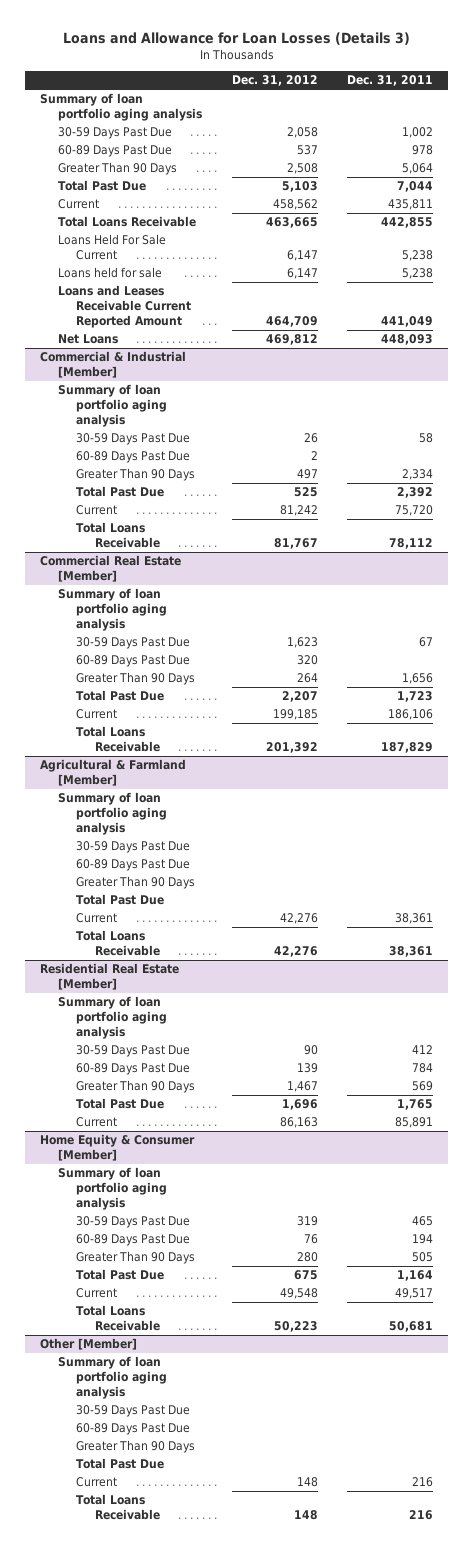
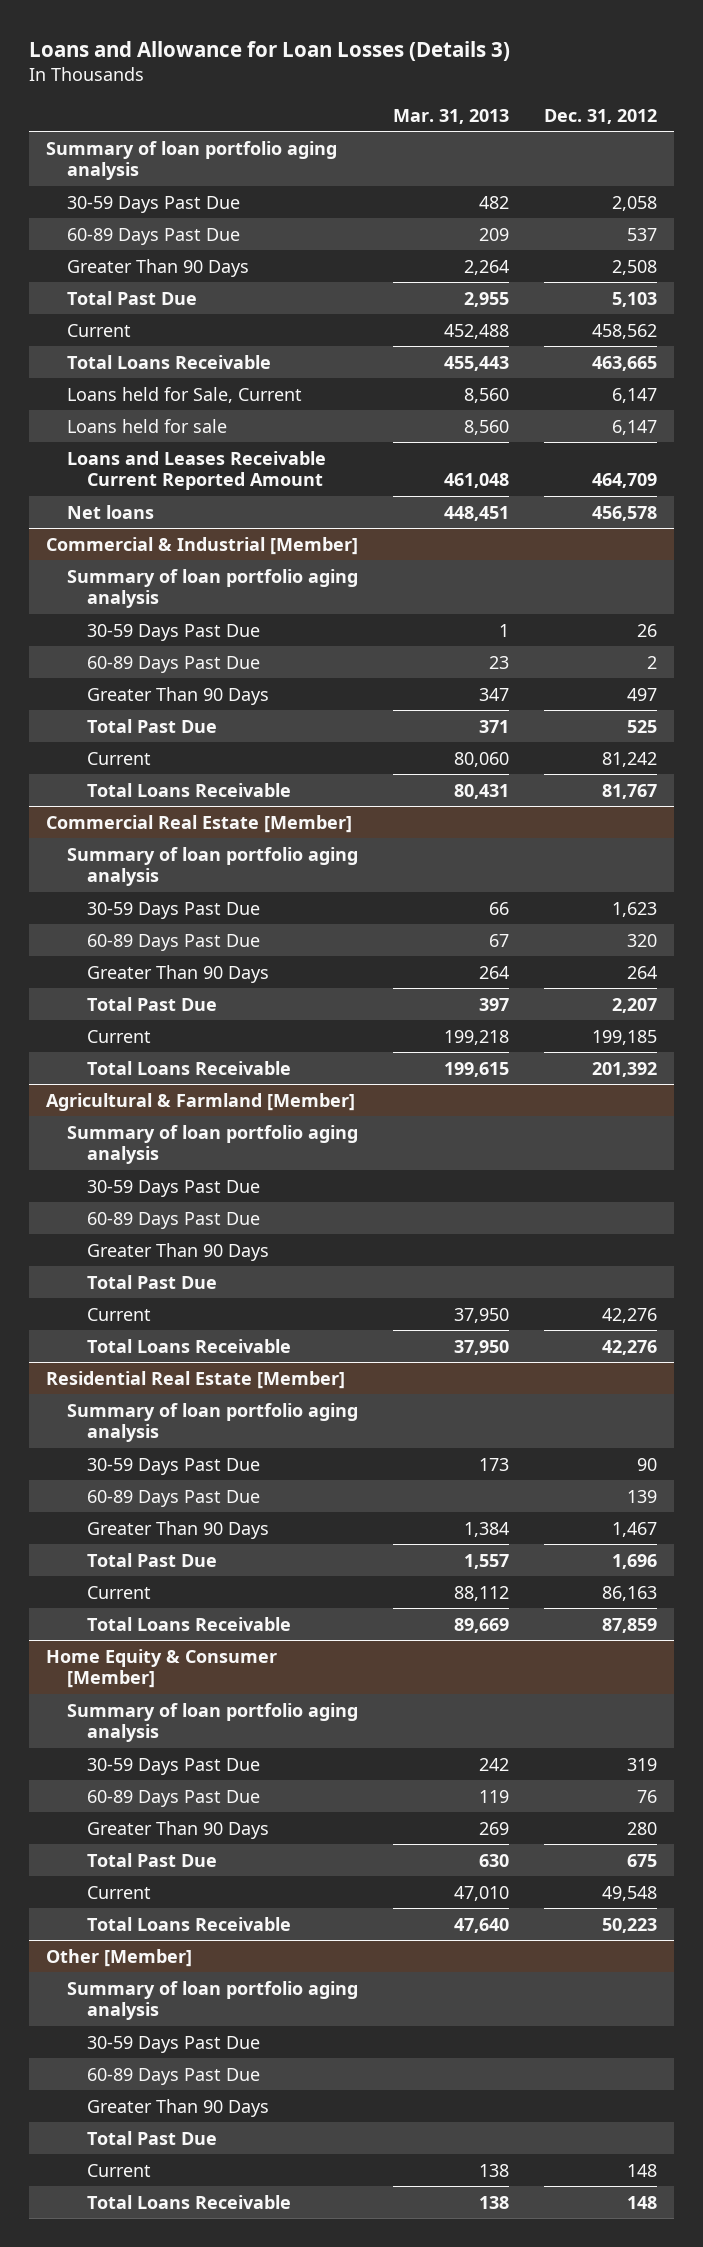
- | Dec. 31, 2012 | Dec. 31, 2011
+ | Mar. 31, 2013 | Dec. 31, 2012
- Loans Held For Sale Current | 6,147 | 5,238
+ Loans held for Sale, Current | 8,560 | 6,147
- Net Loans | 469,812 | 448,093
+ Net loans | 448,451 | 456,578
@ Residential Real Estate [Member]
+ Total Loans Receivable | 89,669 | 87,859

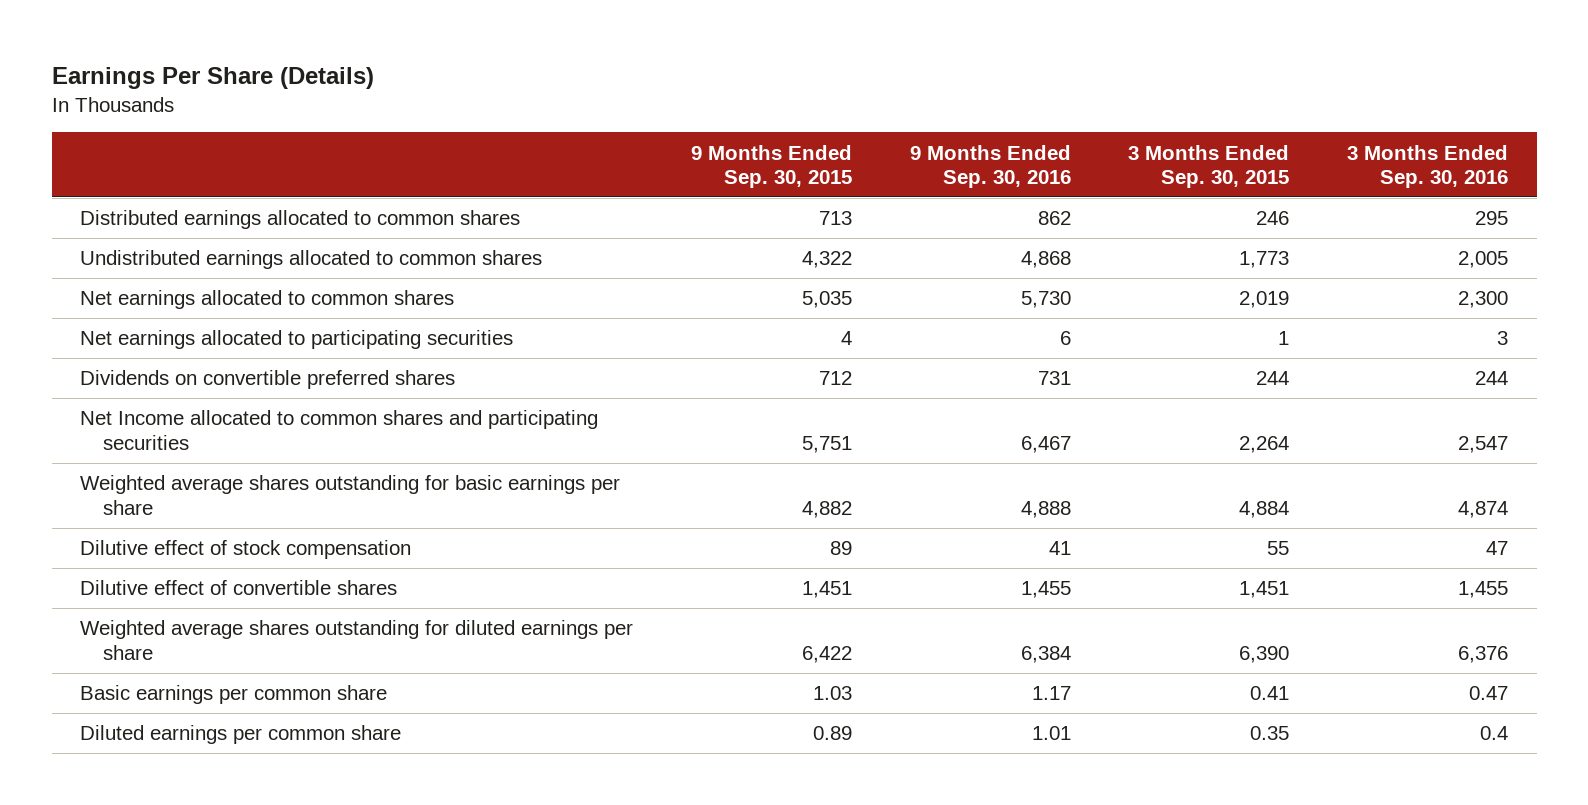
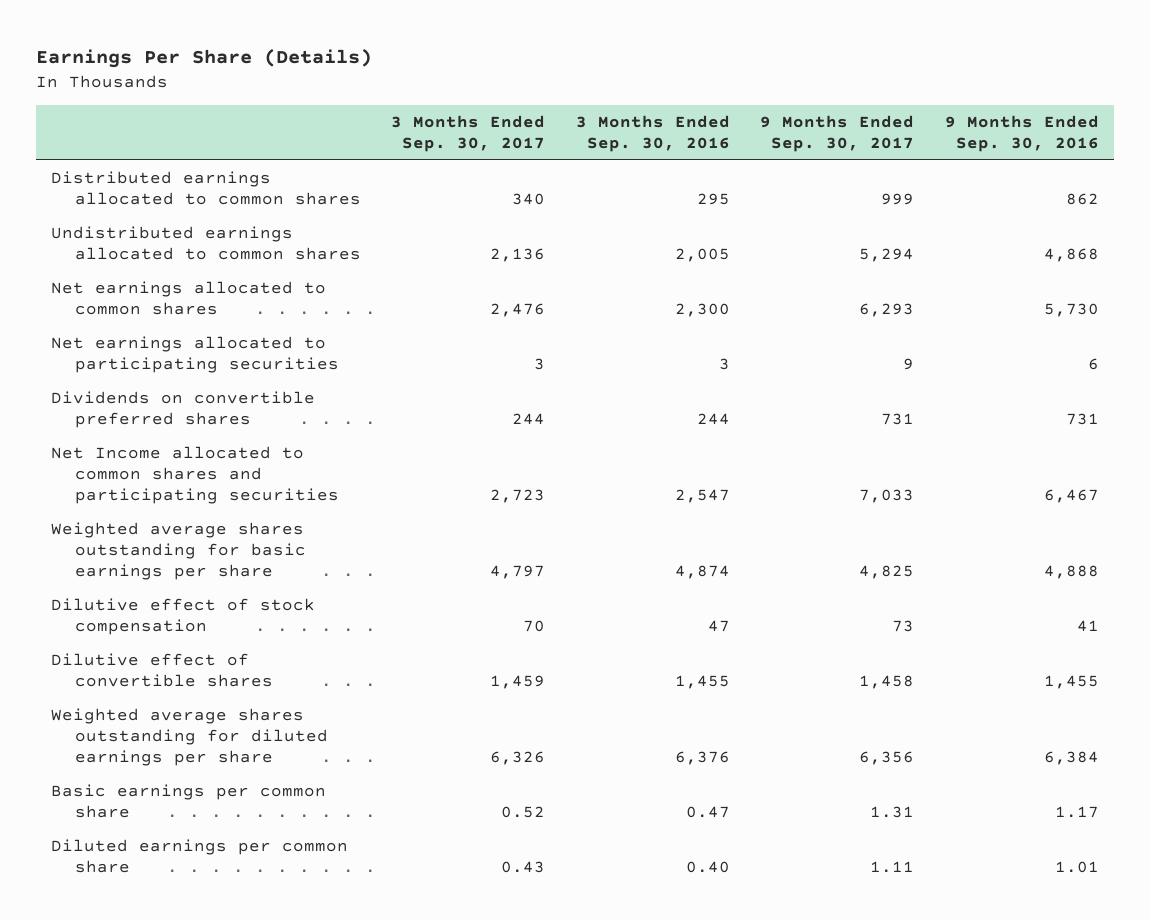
- | 9 Months Ended Sep. 30, 2015 | 9 Months Ended Sep. 30, 2016 | 3 Months Ended Sep. 30, 2015 | 3 Months Ended Sep. 30, 2016
+ | 3 Months Ended Sep. 30, 2017 | 3 Months Ended Sep. 30, 2016 | 9 Months Ended Sep. 30, 2017 | 9 Months Ended Sep. 30, 2016
- Diluted earnings per common share | 0.89 | 1.01 | 0.35 | 0.4
+ Diluted earnings per common share | 0.43 | 0.40 | 1.11 | 1.01

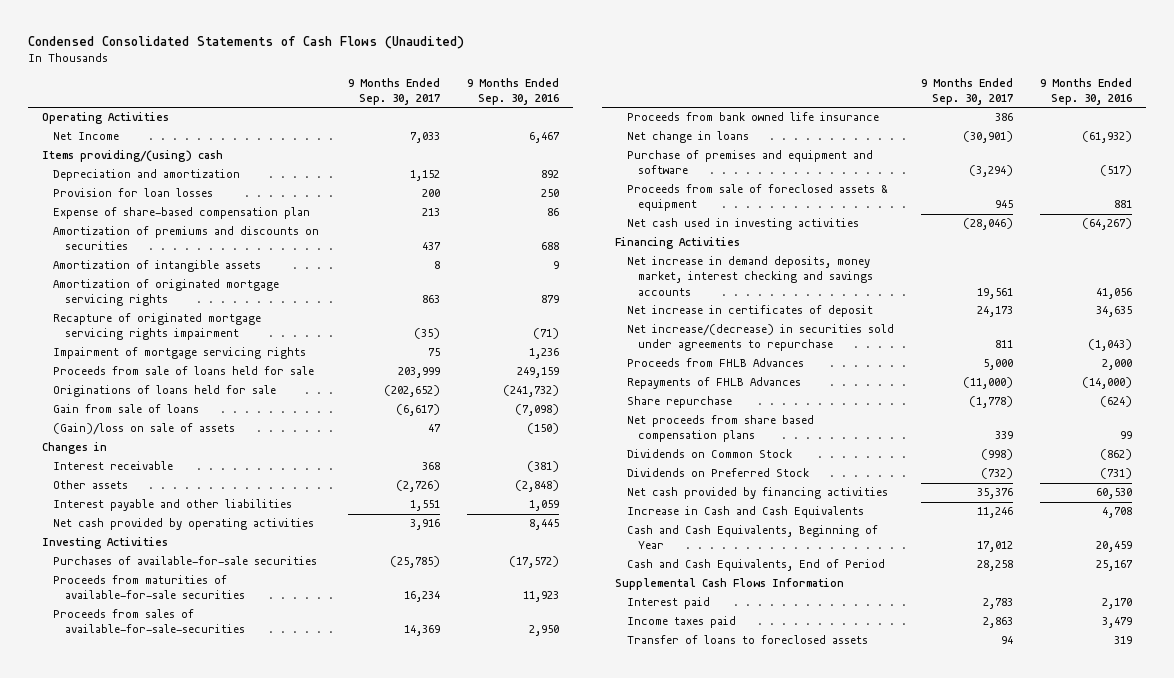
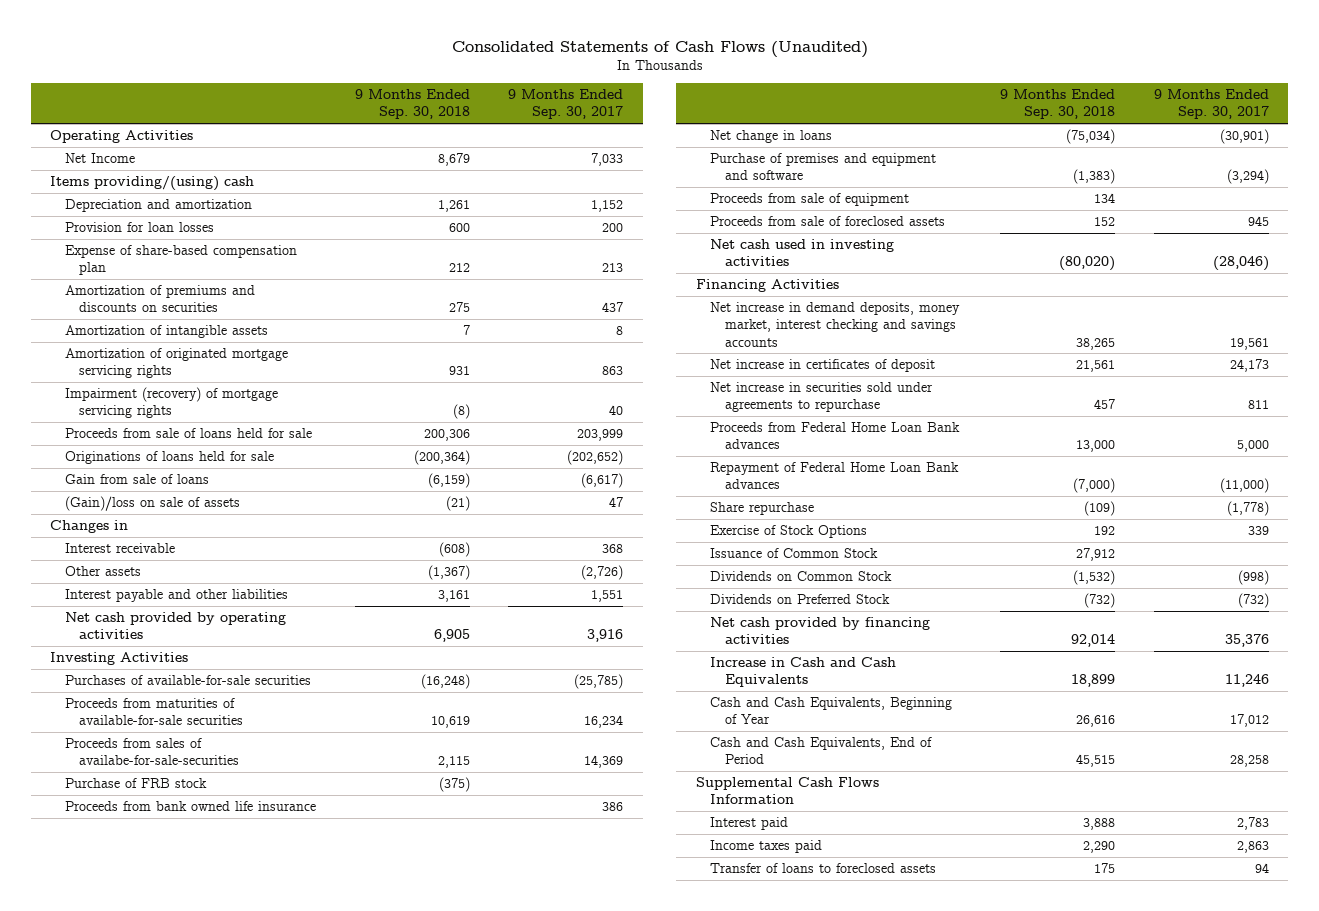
- Condensed Consolidated Statements of Cash Flows (Unaudited)
+ Consolidated Statements of Cash Flows (Unaudited)
- | 9 Months Ended Sep. 30, 2017 | 9 Months Ended Sep. 30, 2016
+ | 9 Months Ended Sep. 30, 2018 | 9 Months Ended Sep. 30, 2017
- Recapture of originated mortgage servicing rights impairment | (35) | (71)
- Impairment of mortgage servicing rights | 75 | 1,236
+ Impairment (recovery) of mortgage servicing rights | (8) | 40
- Proceeds from sales of available-for-sale-securities | 14,369 | 2,950
+ Proceeds from sales of availabe-for-sale-securities | 2,115 | 14,369
+ Purchase of FRB stock | (375) |
- Proceeds from sale of foreclosed assets & equipment | 945 | 881
+ Proceeds from sale of equipment | 134 |
+ Proceeds from sale of foreclosed assets | 152 | 945
- Net increase/(decrease) in securities sold under agreements to repurchase | 811 | (1,043)
- Proceeds from FHLB Advances | 5,000 | 2,000
- Repayments of FHLB Advances | (11,000) | (14,000)
+ Net increase in securities sold under agreements to repurchase | 457 | 811
+ Proceeds from Federal Home Loan Bank advances | 13,000 | 5,000
+ Repayment of Federal Home Loan Bank advances | (7,000) | (11,000)
- Net proceeds from share based compensation plans | 339 | 99
+ Exercise of Stock Options | 192 | 339
+ Issuance of Common Stock | 27,912 |

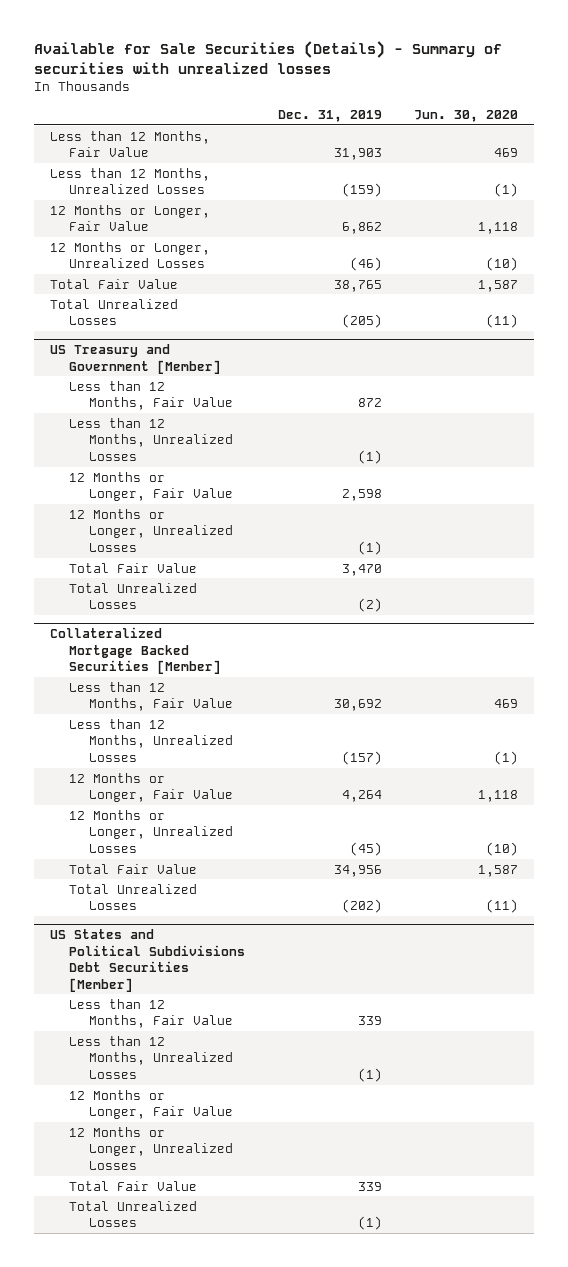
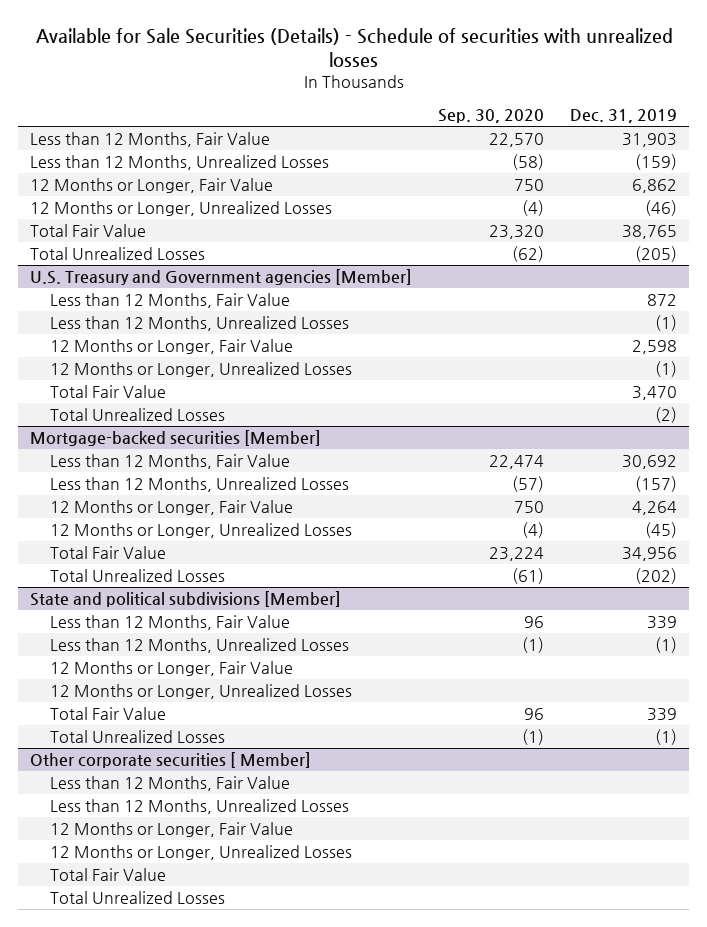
- Available for Sale Securities (Details) - Summary of securities with unrealized losses
+ Available for Sale Securities (Details) - Schedule of securities with unrealized losses
- | Dec. 31, 2019 | Jun. 30, 2020
+ | Sep. 30, 2020 | Dec. 31, 2019
- US Treasury and Government [Member]
+ U.S. Treasury and Government agencies [Member]
- Collateralized Mortgage Backed Securities [Member]
+ Mortgage-backed securities [Member]
- US States and Political Subdivisions Debt Securities [Member]
+ State and political subdivisions [Member]
+ Other corporate securities [ Member]
+ Less than 12 Months, Fair Value
+ Less than 12 Months, Unrealized Losses
+ 12 Months or Longer, Fair Value
+ 12 Months or Longer, Unrealized Losses
+ Total Fair Value
+ Total Unrealized Losses

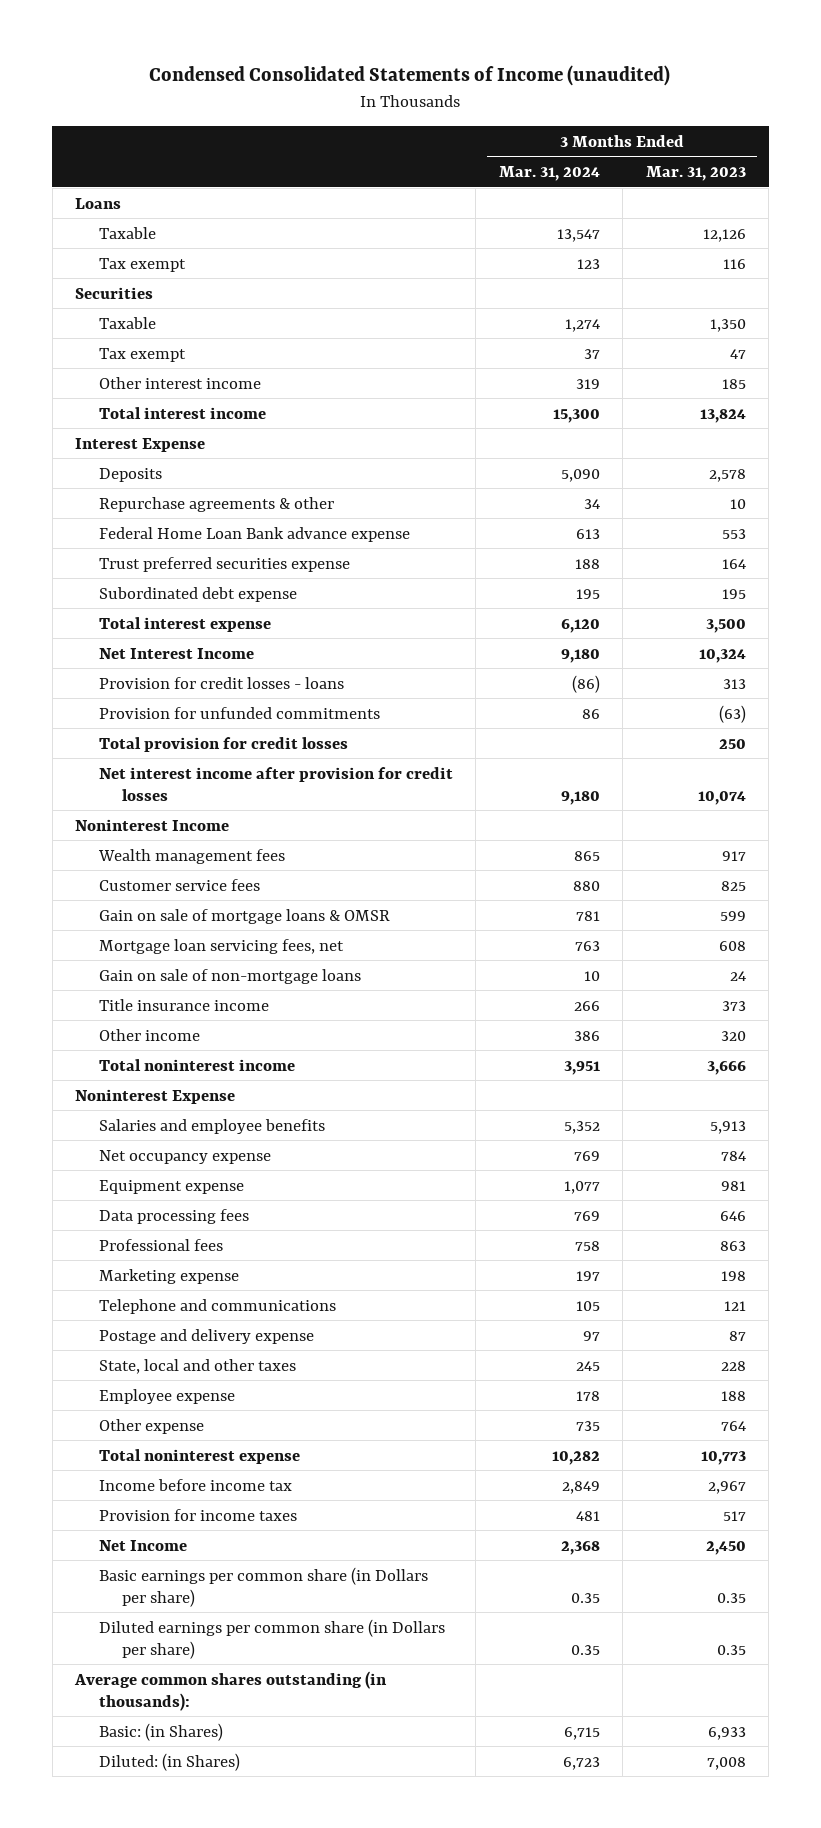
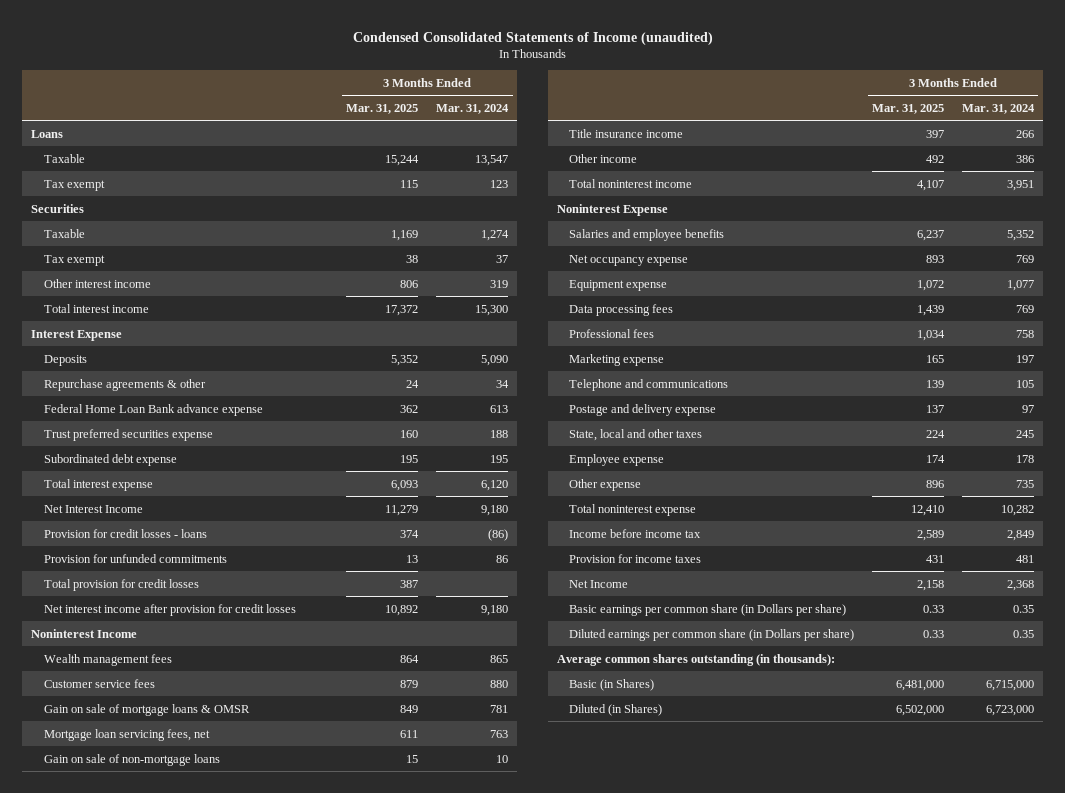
- | 3 Months Ended Mar. 31, 2024 | 3 Months Ended Mar. 31, 2023
+ | 3 Months Ended Mar. 31, 2025 | 3 Months Ended Mar. 31, 2024
- Basic: (in Shares) | 6,715 | 6,933
- Diluted: (in Shares) | 6,723 | 7,008
+ Basic (in Shares) | 6,481,000 | 6,715,000
+ Diluted (in Shares) | 6,502,000 | 6,723,000

